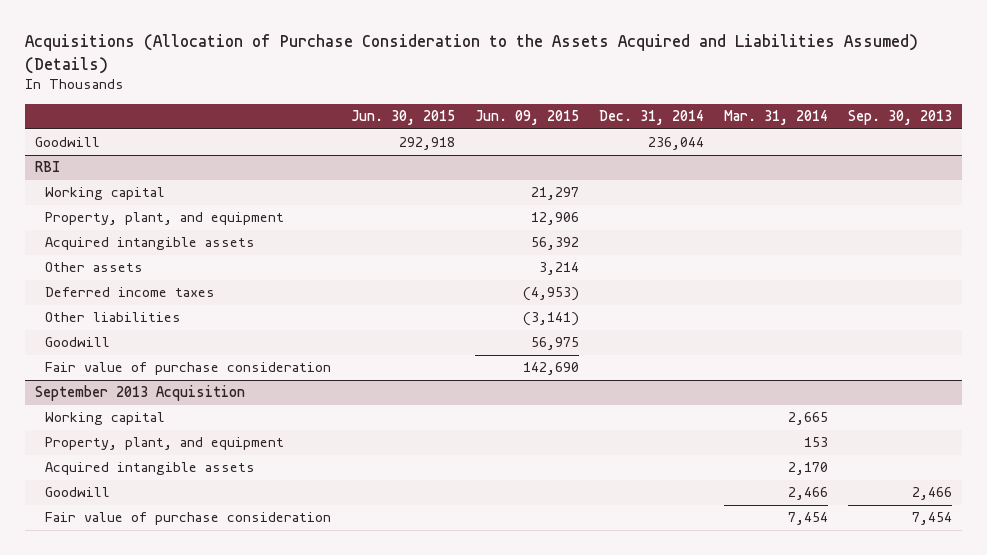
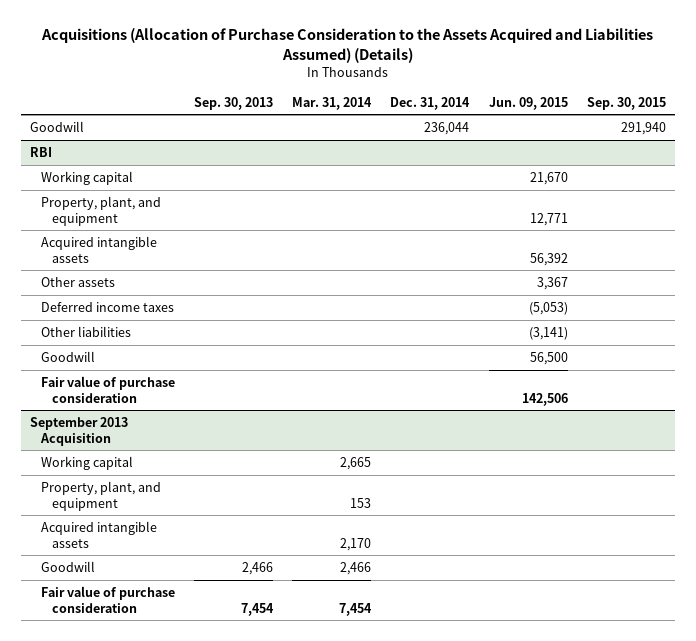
- | Jun. 30, 2015 | Jun. 09, 2015 | Dec. 31, 2014 | Mar. 31, 2014 | Sep. 30, 2013
+ | Sep. 30, 2013 | Mar. 31, 2014 | Dec. 31, 2014 | Jun. 09, 2015 | Sep. 30, 2015
@ RBI
- Working capital | | 21,297 | | |
- Property, plant, and equipment | | 12,906 | | |
+ Working capital | | | | 21,670 |
+ Property, plant, and equipment | | | | 12,771 |
- Other assets | | 3,214 | | |
- Deferred income taxes | | (4,953) | | |
+ Other assets | | | | 3,367 |
+ Deferred income taxes | | | | (5,053) |
- Goodwill | | 56,975 | | |
- Fair value of purchase consideration | | 142,690 | | |
+ Goodwill | | | | 56,500 |
+ Fair value of purchase consideration | | | | 142,506 |

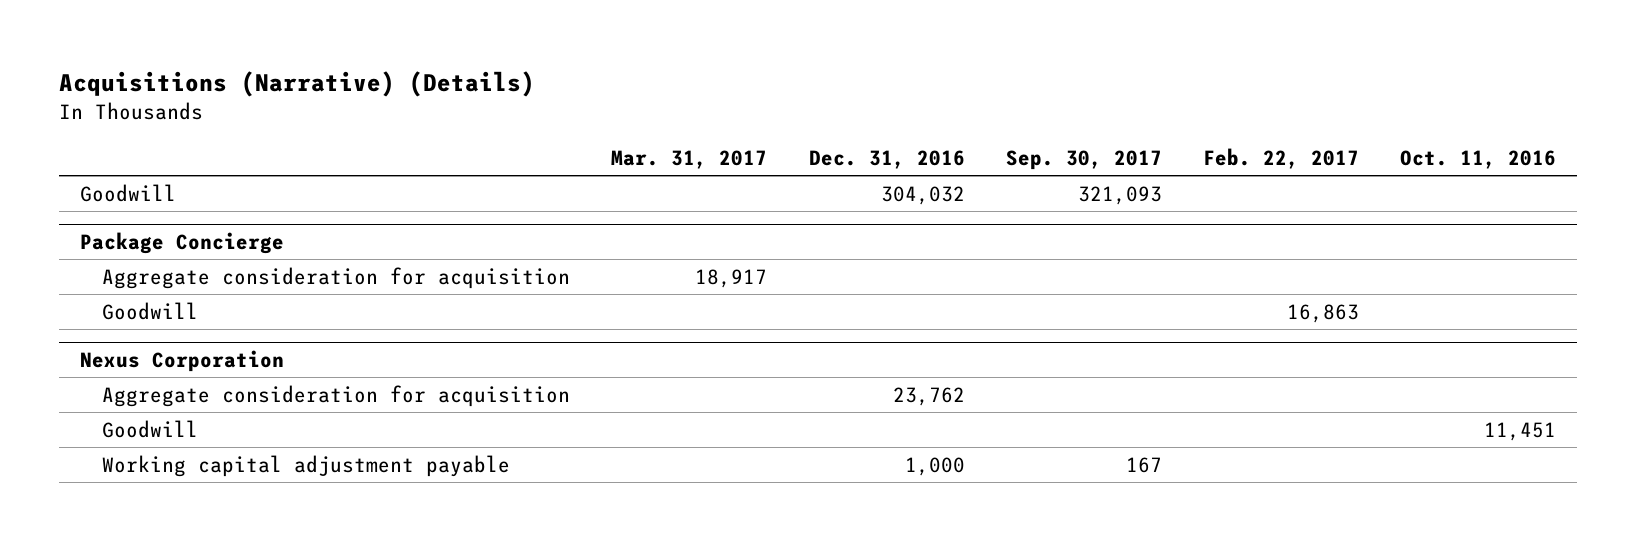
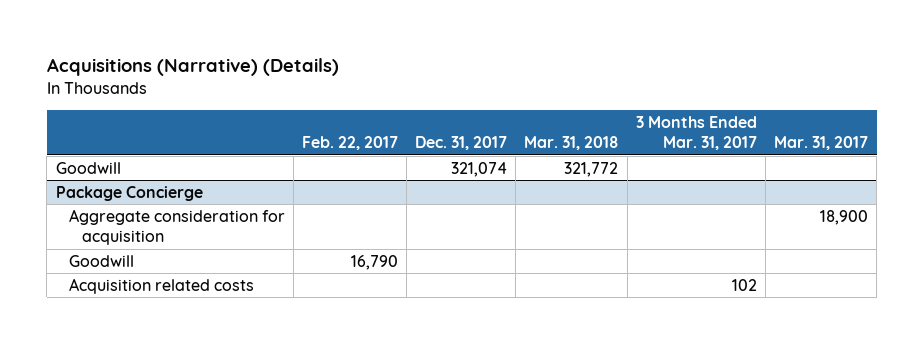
- | Mar. 31, 2017 | Dec. 31, 2016 | Sep. 30, 2017 | Feb. 22, 2017 | Oct. 11, 2016
+ | Feb. 22, 2017 | Dec. 31, 2017 | Mar. 31, 2018 | 3 Months Ended Mar. 31, 2017 | Mar. 31, 2017
@ Package Concierge
- Aggregate consideration for acquisition | 18,917 | | | |
- Goodwill | | | | 16,863 |
- Nexus Corporation
- Aggregate consideration for acquisition | | 23,762 | | |
- Goodwill | | | | | 11,451
- Working capital adjustment payable | | 1,000 | 167 | |
@ Package Concierge
+ Aggregate consideration for acquisition | | | | | 18,900
+ Goodwill | 16,790 | | | |
+ Acquisition related costs | | | | 102 |

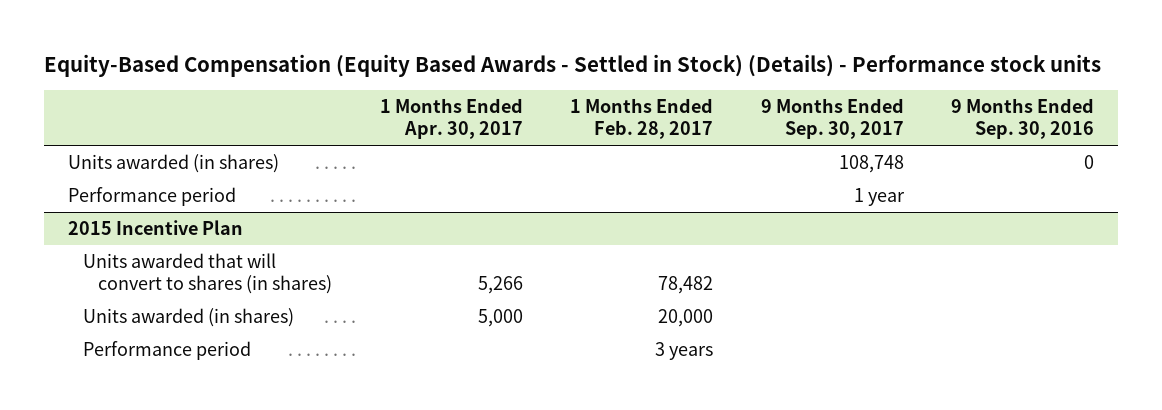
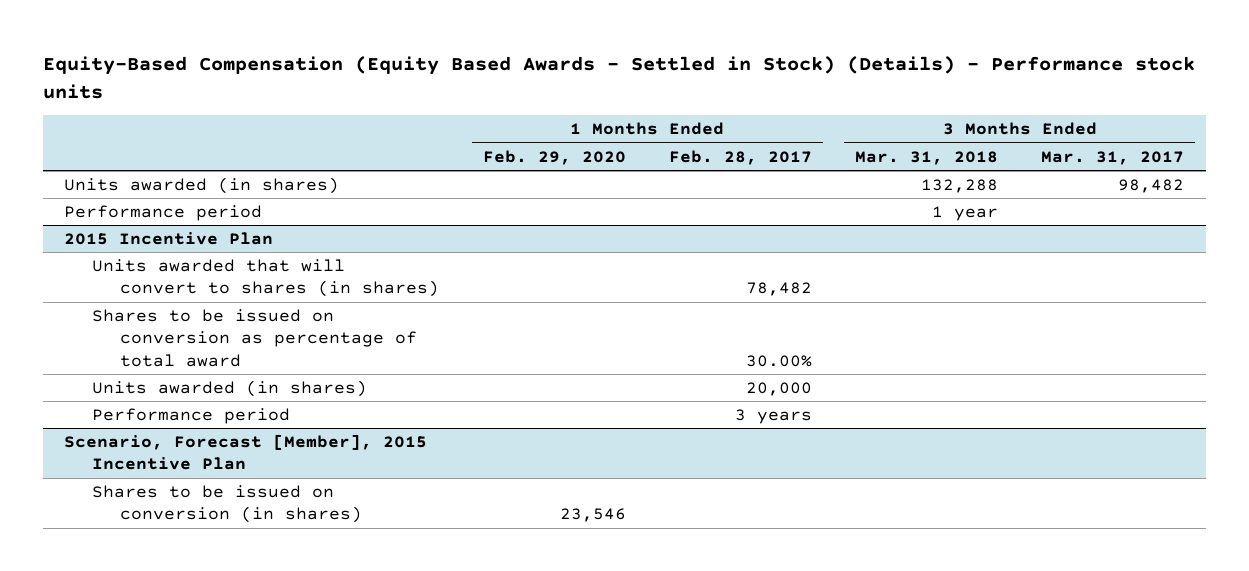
- | 1 Months Ended Apr. 30, 2017 | 1 Months Ended Feb. 28, 2017 | 9 Months Ended Sep. 30, 2017 | 9 Months Ended Sep. 30, 2016
+ | 1 Months Ended Feb. 29, 2020 | 1 Months Ended Feb. 28, 2017 | 3 Months Ended Mar. 31, 2018 | 3 Months Ended Mar. 31, 2017
@ 2015 Incentive Plan
+ Shares to be issued on conversion as percentage of total award | | 30.00% | |
+ Scenario, Forecast [Member], 2015 Incentive Plan
+ Shares to be issued on conversion (in shares) | 23,546 | | |

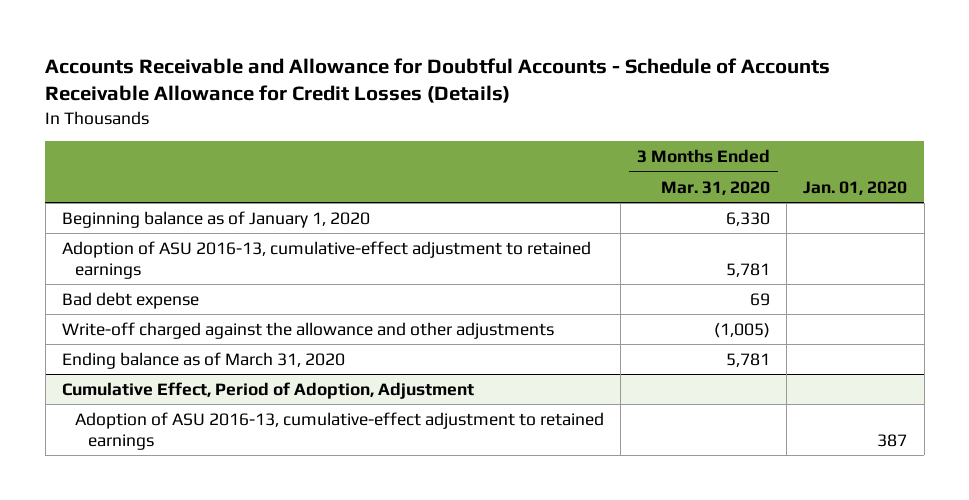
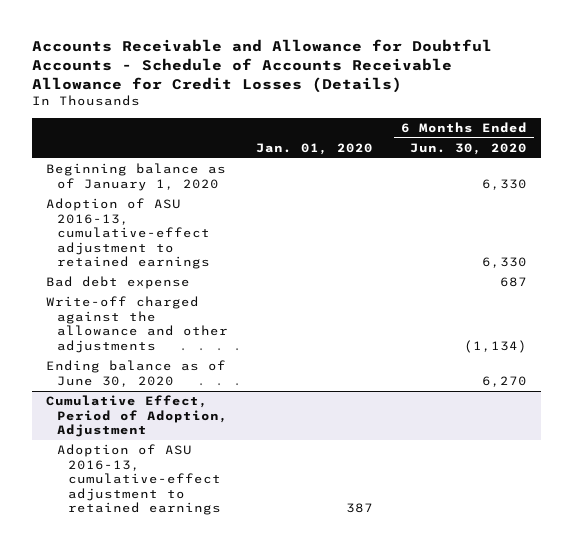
- | 3 Months Ended Mar. 31, 2020 | Jan. 01, 2020
+ | Jan. 01, 2020 | 6 Months Ended Jun. 30, 2020
- Ending balance as of March 31, 2020 | 5,781 |
+ Ending balance as of June 30, 2020 | | 6,270

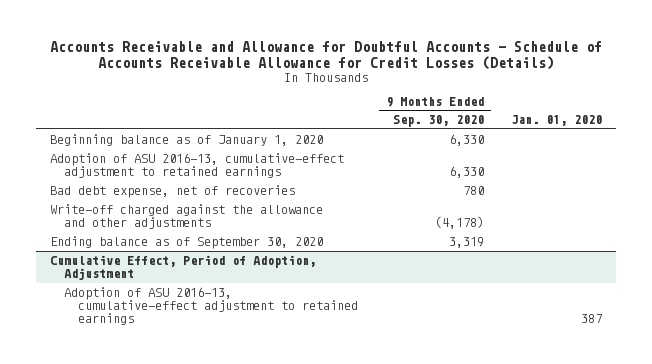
- | Jan. 01, 2020 | 6 Months Ended Jun. 30, 2020
+ | 9 Months Ended Sep. 30, 2020 | Jan. 01, 2020
- Bad debt expense | | 687
+ Bad debt expense, net of recoveries | 780 |
- Ending balance as of June 30, 2020 | | 6,270
+ Ending balance as of September 30, 2020 | 3,319 |

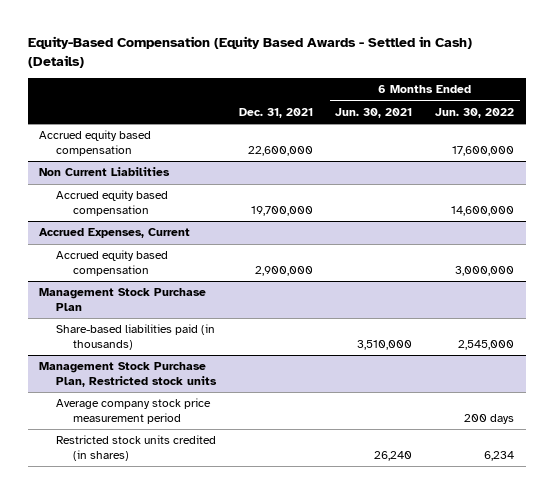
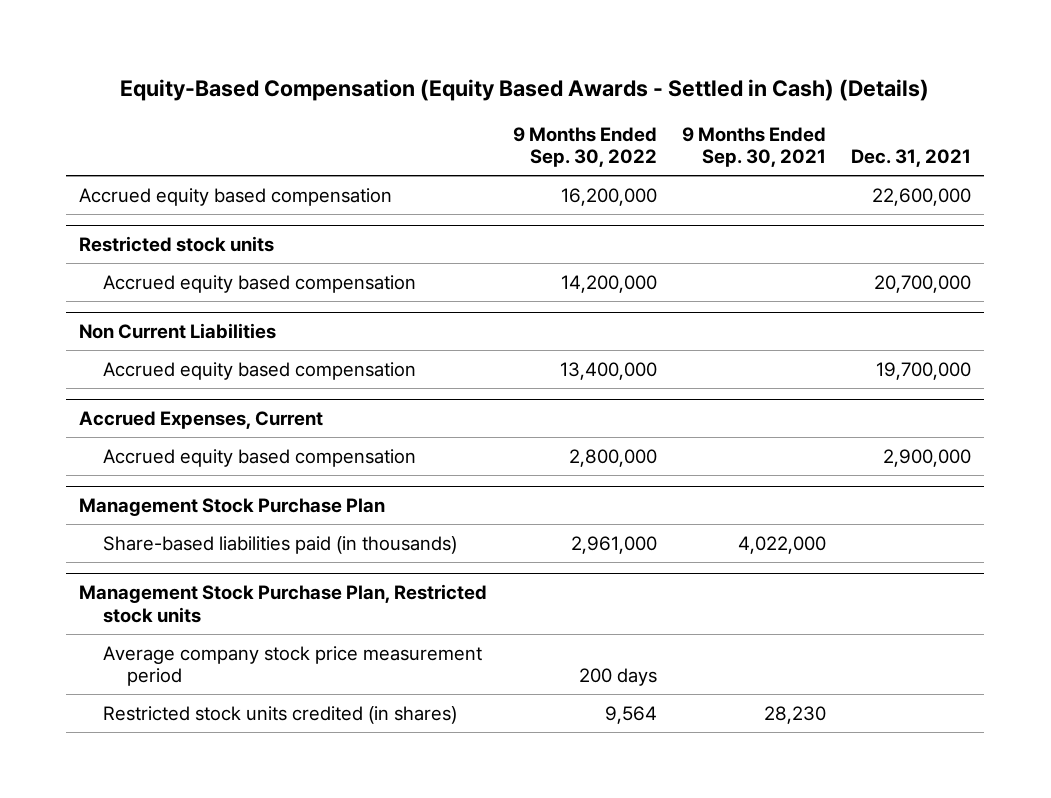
- | Dec. 31, 2021 | 6 Months Ended Jun. 30, 2021 | 6 Months Ended Jun. 30, 2022
+ | 9 Months Ended Sep. 30, 2022 | 9 Months Ended Sep. 30, 2021 | Dec. 31, 2021
+ Restricted stock units
+ Accrued equity based compensation | 14,200,000 | | 20,700,000

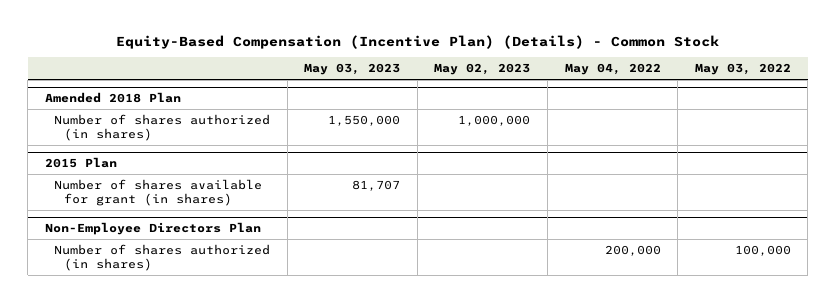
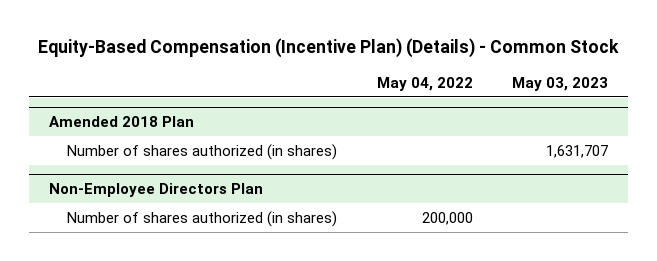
- | May 03, 2023 | May 02, 2023 | May 04, 2022 | May 03, 2022
+ | May 04, 2022 | May 03, 2023
@ Amended 2018 Plan
- Number of shares authorized (in shares) | 1,550,000 | 1,000,000 | |
- 2015 Plan
- Number of shares available for grant (in shares) | 81,707 | | |
@ Amended 2018 Plan
+ Number of shares authorized (in shares) | | 1,631,707

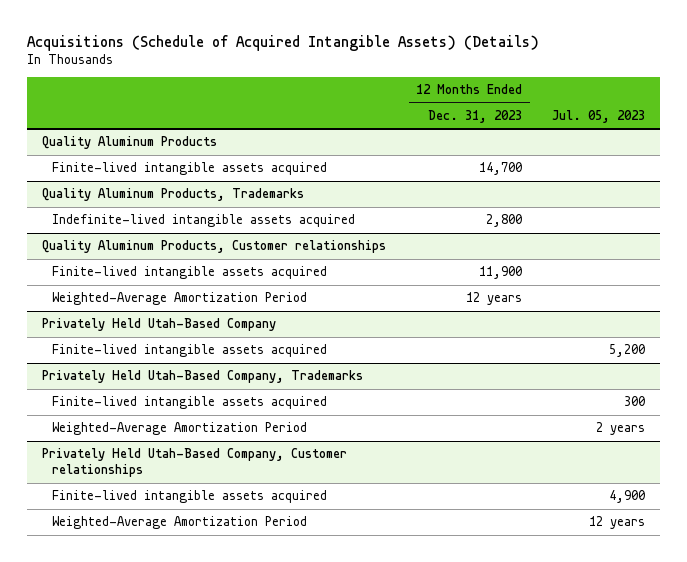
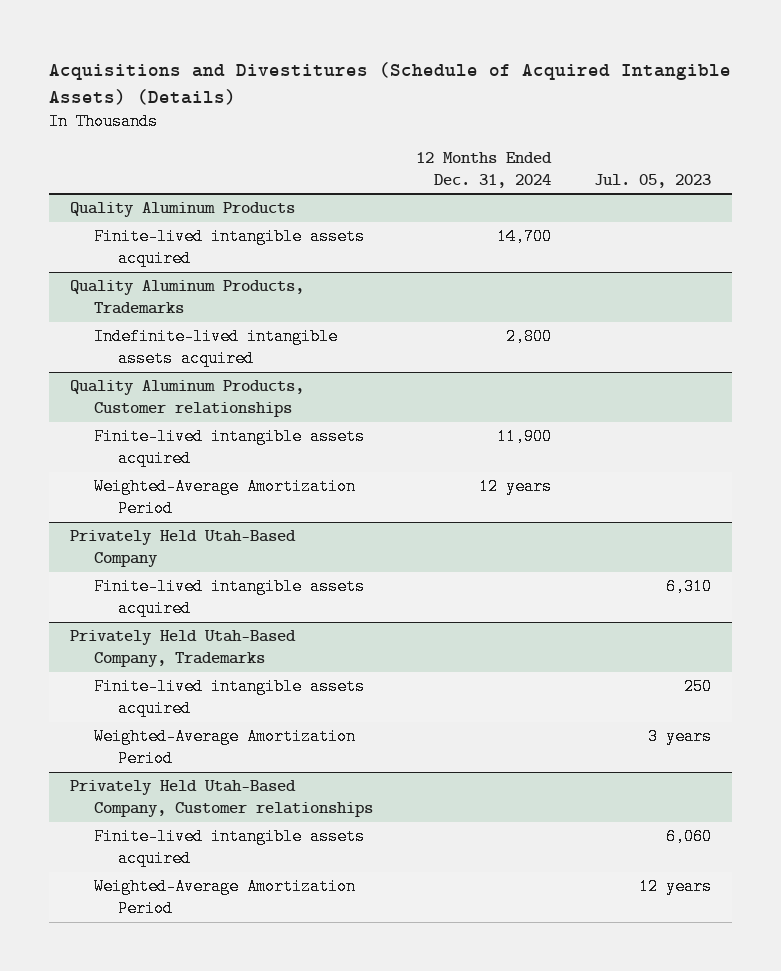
- Acquisitions (Schedule of Acquired Intangible Assets) (Details)
+ Acquisitions and Divestitures (Schedule of Acquired Intangible Assets) (Details)
- | 12 Months Ended Dec. 31, 2023 | Jul. 05, 2023
+ | 12 Months Ended Dec. 31, 2024 | Jul. 05, 2023
@ Privately Held Utah-Based Company
- Finite-lived intangible assets acquired | | 5,200
+ Finite-lived intangible assets acquired | | 6,310
@ Privately Held Utah-Based Company, Trademarks
- Finite-lived intangible assets acquired | | 300
- Weighted-Average Amortization Period | | 2 years
+ Finite-lived intangible assets acquired | | 250
+ Weighted-Average Amortization Period | | 3 years
@ Privately Held Utah-Based Company, Customer relationships
- Finite-lived intangible assets acquired | | 4,900
+ Finite-lived intangible assets acquired | | 6,060

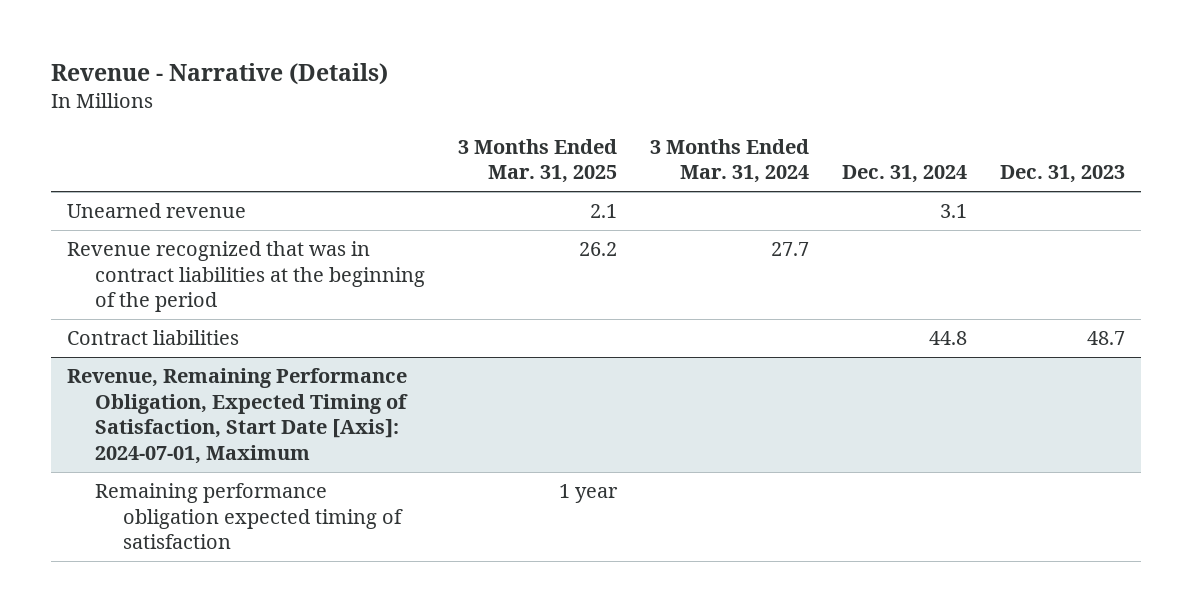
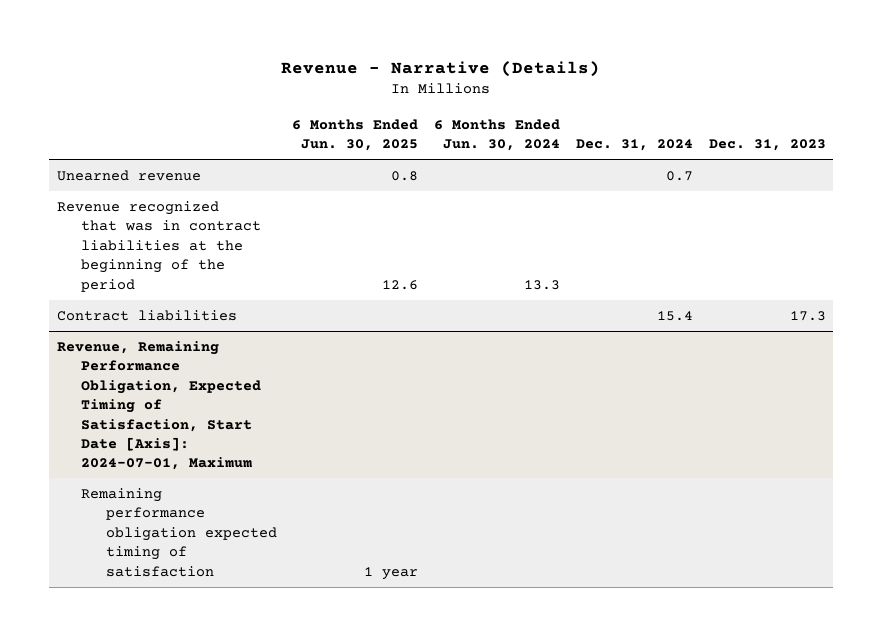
- | 3 Months Ended Mar. 31, 2025 | 3 Months Ended Mar. 31, 2024 | Dec. 31, 2024 | Dec. 31, 2023
+ | 6 Months Ended Jun. 30, 2025 | 6 Months Ended Jun. 30, 2024 | Dec. 31, 2024 | Dec. 31, 2023
- Unearned revenue | 2.1 | | 3.1 |
+ Unearned revenue | 0.8 | | 0.7 |
- Contract liabilities | | | 44.8 | 48.7
+ Contract liabilities | | | 15.4 | 17.3

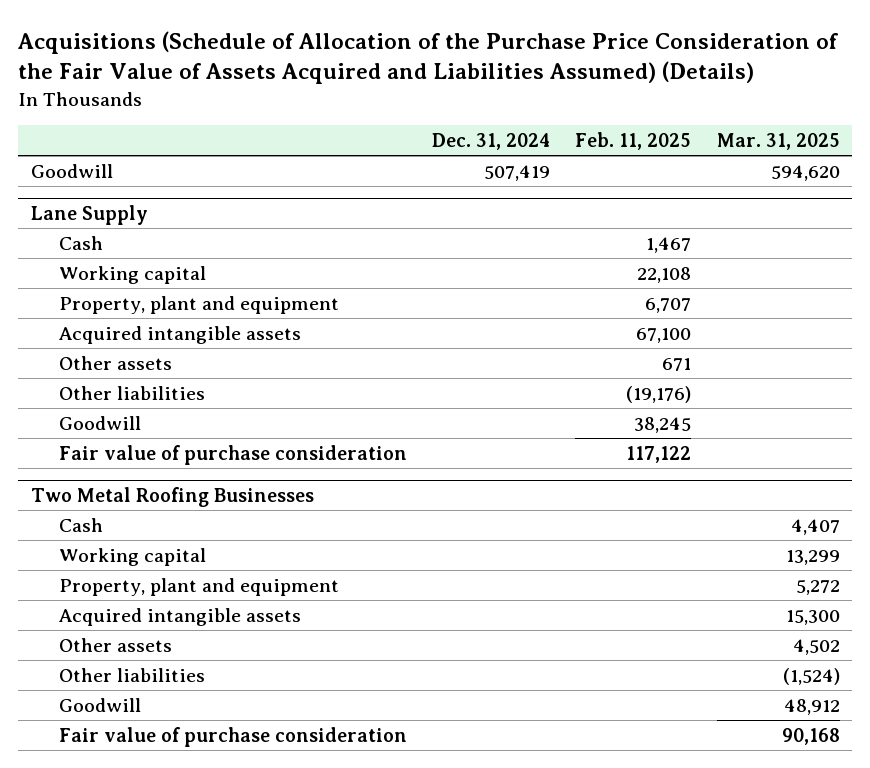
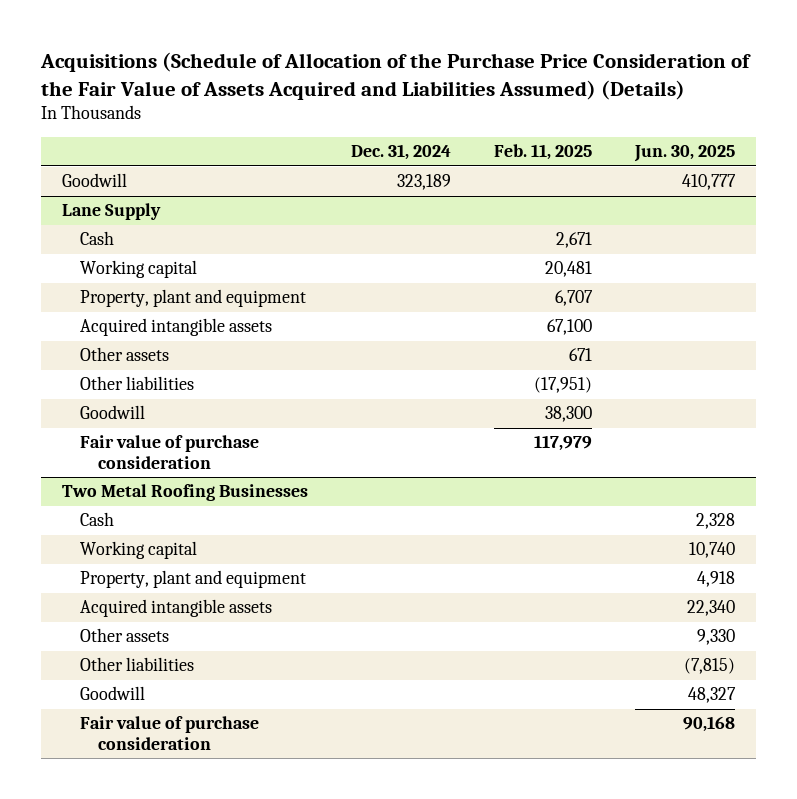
- | Dec. 31, 2024 | Feb. 11, 2025 | Mar. 31, 2025
+ | Dec. 31, 2024 | Feb. 11, 2025 | Jun. 30, 2025
- Goodwill | 507,419 | | 594,620
+ Goodwill | 323,189 | | 410,777
@ Lane Supply
- Cash | | 1,467 |
- Working capital | | 22,108 |
+ Cash | | 2,671 |
+ Working capital | | 20,481 |
- Other liabilities | | (19,176) |
- Goodwill | | 38,245 |
- Fair value of purchase consideration | | 117,122 |
+ Other liabilities | | (17,951) |
+ Goodwill | | 38,300 |
+ Fair value of purchase consideration | | 117,979 |

